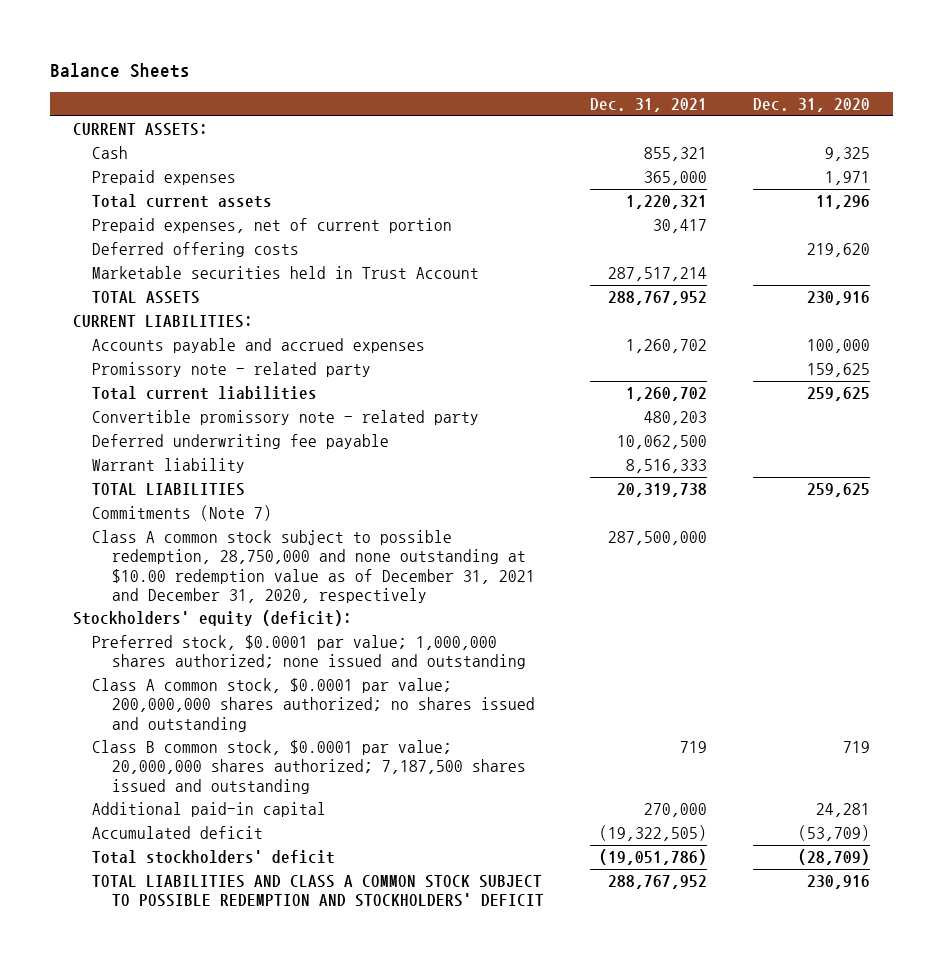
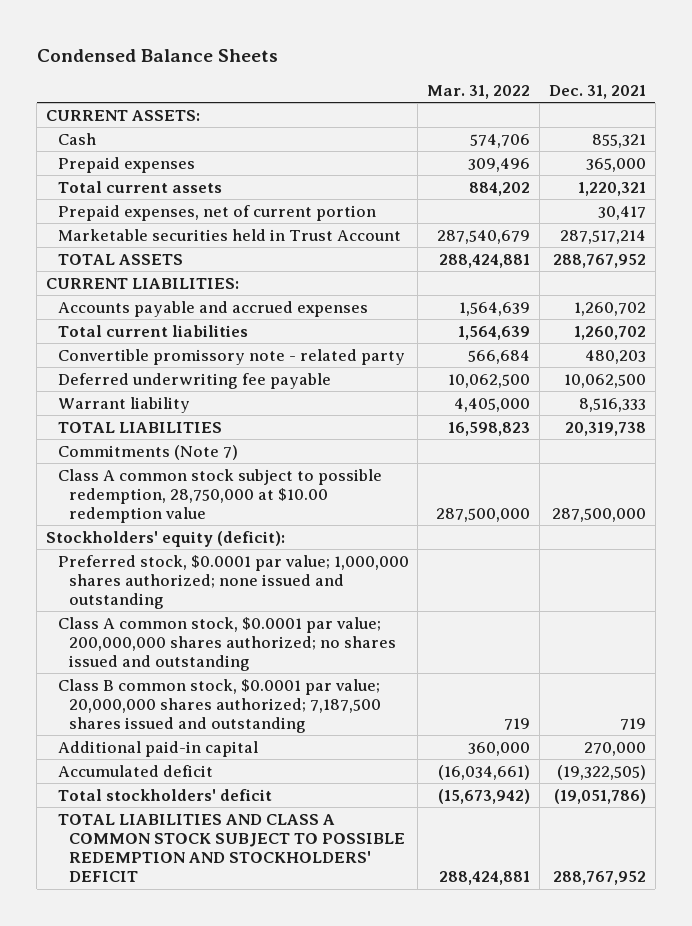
- Balance Sheets
+ Condensed Balance Sheets
- | Dec. 31, 2021 | Dec. 31, 2020
+ | Mar. 31, 2022 | Dec. 31, 2021
- Deferred offering costs | | 219,620
- Promissory note - related party | | 159,625
- Class A common stock subject to possible redemption, 28,750,000 and none outstanding at $10.00 redemption value as of December 31, 2021 and December 31, 2020, respectively | 287,500,000 |
+ Class A common stock subject to possible redemption, 28,750,000 at $10.00 redemption value | 287,500,000 | 287,500,000

